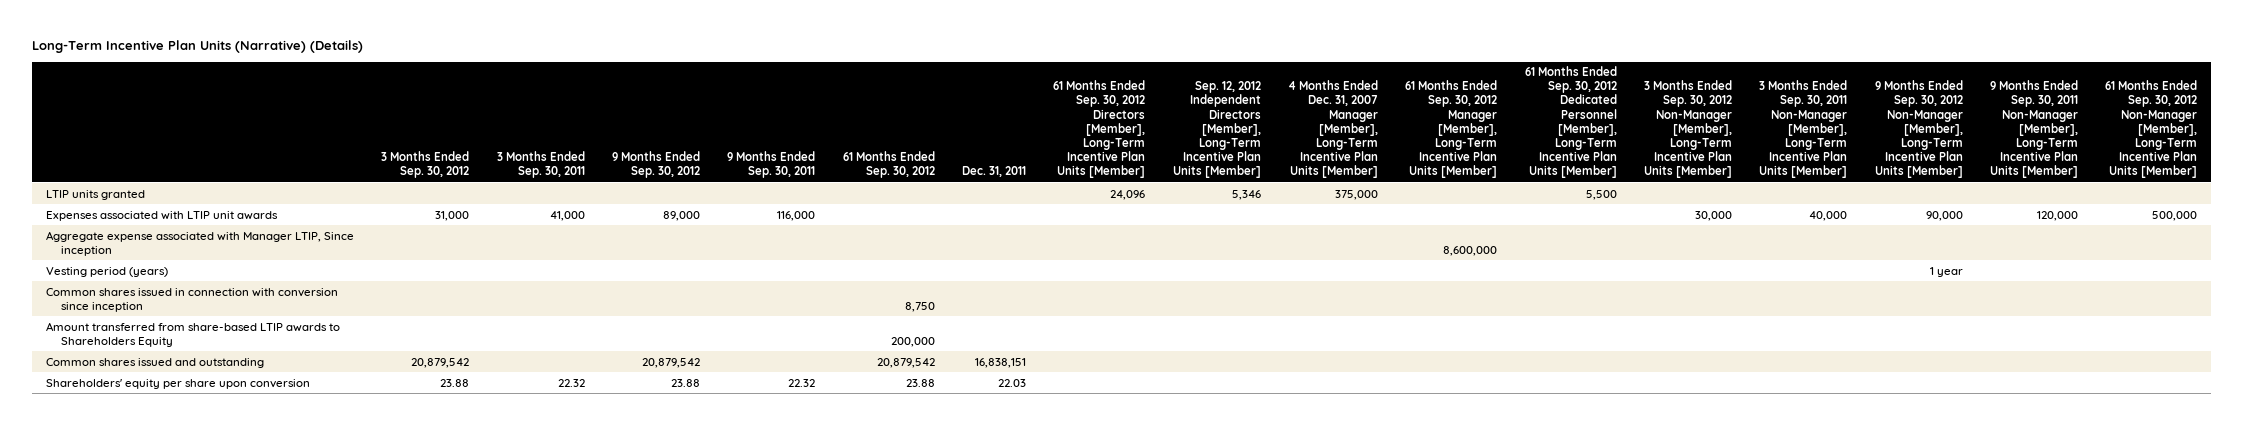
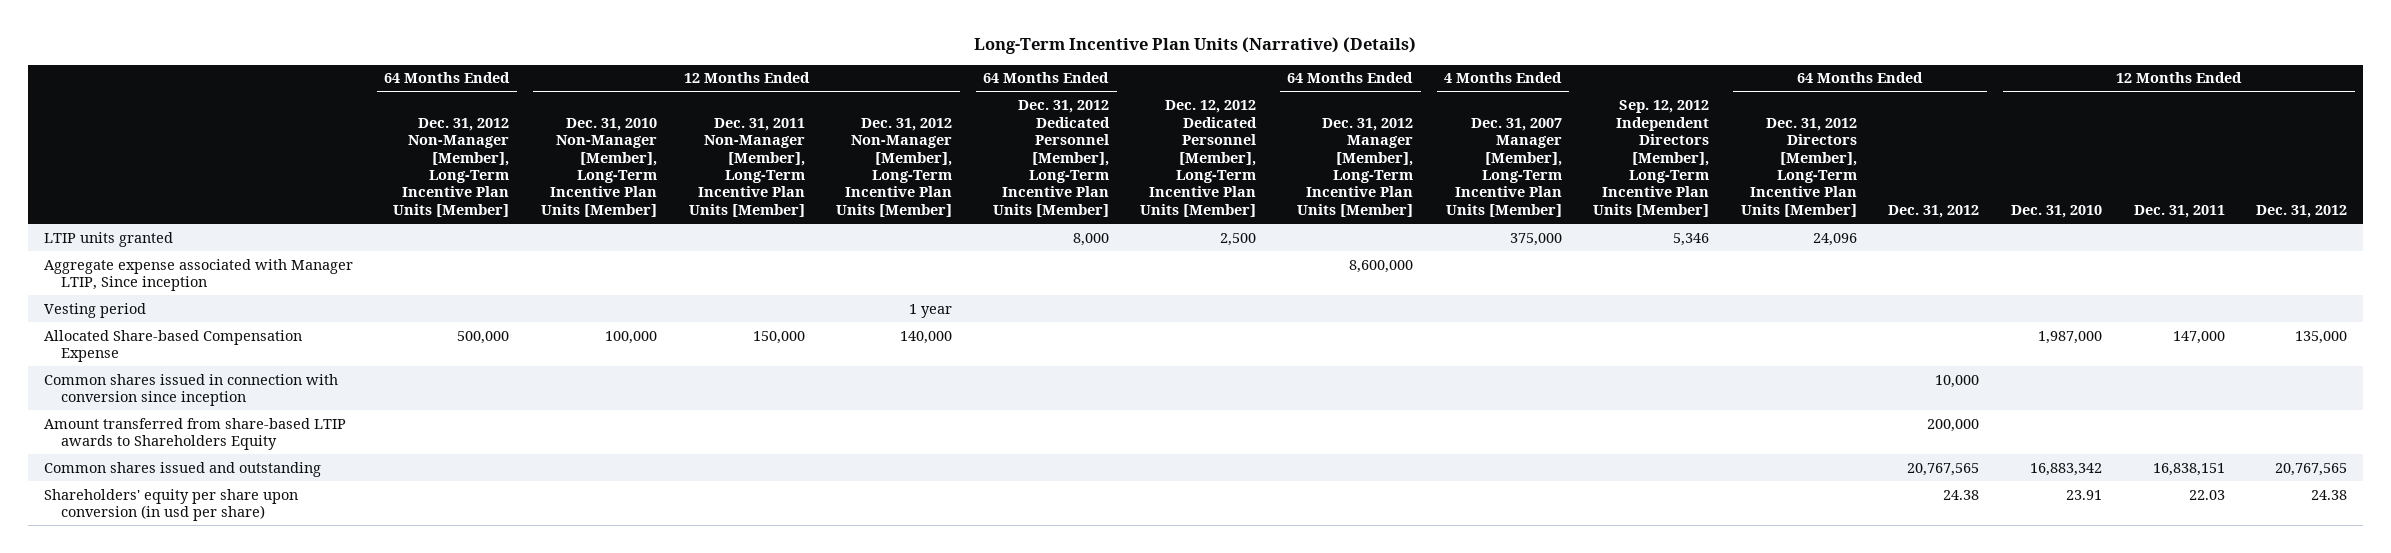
- | 3 Months Ended Sep. 30, 2012 | 3 Months Ended Sep. 30, 2011 | 9 Months Ended Sep. 30, 2012 | 9 Months Ended Sep. 30, 2011 | 61 Months Ended Sep. 30, 2012 | Dec. 31, 2011 | 61 Months Ended Sep. 30, 2012 Directors [Member], Long-Term Incentive Plan Units [Member] | Sep. 12, 2012 Independent Directors [Member], Long-Term Incentive Plan Units [Member] | 4 Months Ended Dec. 31, 2007 Manager [Member], Long-Term Incentive Plan Units [Member] | 61 Months Ended Sep. 30, 2012 Manager [Member], Long-Term Incentive Plan Units [Member] | 61 Months Ended Sep. 30, 2012 Dedicated Personnel [Member], Long-Term Incentive Plan Units [Member] | 3 Months Ended Sep. 30, 2012 Non-Manager [Member], Long-Term Incentive Plan Units [Member] | 3 Months Ended Sep. 30, 2011 Non-Manager [Member], Long-Term Incentive Plan Units [Member] | 9 Months Ended Sep. 30, 2012 Non-Manager [Member], Long-Term Incentive Plan Units [Member] | 9 Months Ended Sep. 30, 2011 Non-Manager [Member], Long-Term Incentive Plan Units [Member] | 61 Months Ended Sep. 30, 2012 Non-Manager [Member], Long-Term Incentive Plan Units [Member]
+ | 64 Months Ended Dec. 31, 2012 Non-Manager [Member], Long-Term Incentive Plan Units [Member] | 12 Months Ended Dec. 31, 2010 Non-Manager [Member], Long-Term Incentive Plan Units [Member] | 12 Months Ended Dec. 31, 2011 Non-Manager [Member], Long-Term Incentive Plan Units [Member] | 12 Months Ended Dec. 31, 2012 Non-Manager [Member], Long-Term Incentive Plan Units [Member] | 64 Months Ended Dec. 31, 2012 Dedicated Personnel [Member], Long-Term Incentive Plan Units [Member] | Dec. 12, 2012 Dedicated Personnel [Member], Long-Term Incentive Plan Units [Member] | 64 Months Ended Dec. 31, 2012 Manager [Member], Long-Term Incentive Plan Units [Member] | 4 Months Ended Dec. 31, 2007 Manager [Member], Long-Term Incentive Plan Units [Member] | Sep. 12, 2012 Independent Directors [Member], Long-Term Incentive Plan Units [Member] | 64 Months Ended Dec. 31, 2012 Directors [Member], Long-Term Incentive Plan Units [Member] | 64 Months Ended Dec. 31, 2012 | 12 Months Ended Dec. 31, 2010 | 12 Months Ended Dec. 31, 2011 | 12 Months Ended Dec. 31, 2012
- Expenses associated with LTIP unit awards | 31,000 | 41,000 | 89,000 | 116,000 | | | | | | | | 30,000 | 40,000 | 90,000 | 120,000 | 500,000
- Vesting period (years) | | | | | | | | | | | | | | 1 year | |
+ Vesting period | | | | 1 year | | | | | | | | | |
+ Allocated Share-based Compensation Expense | 500,000 | 100,000 | 150,000 | 140,000 | | | | | | | | 1,987,000 | 147,000 | 135,000
- Shareholders' equity per share upon conversion | 23.88 | 22.32 | 23.88 | 22.32 | 23.88 | 22.03 | | | | | | | | | |
+ Shareholders' equity per share upon conversion (in usd per share) | | | | | | | | | | | 24.38 | 23.91 | 22.03 | 24.38

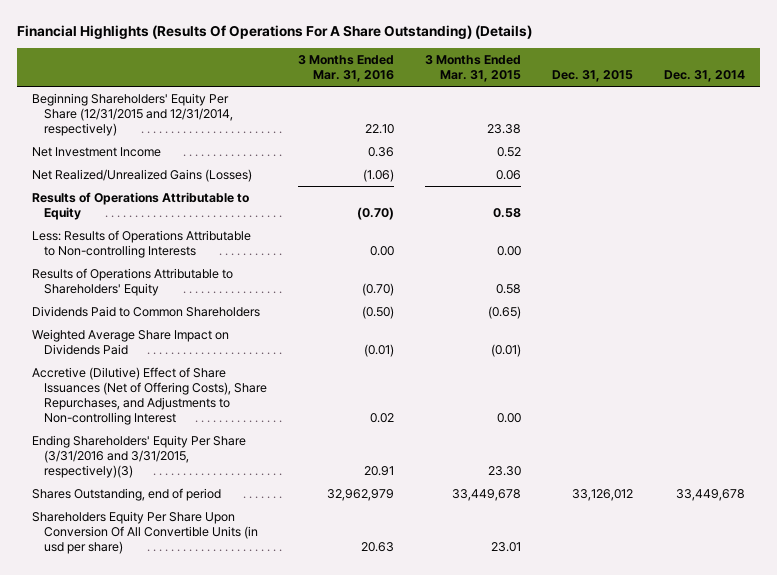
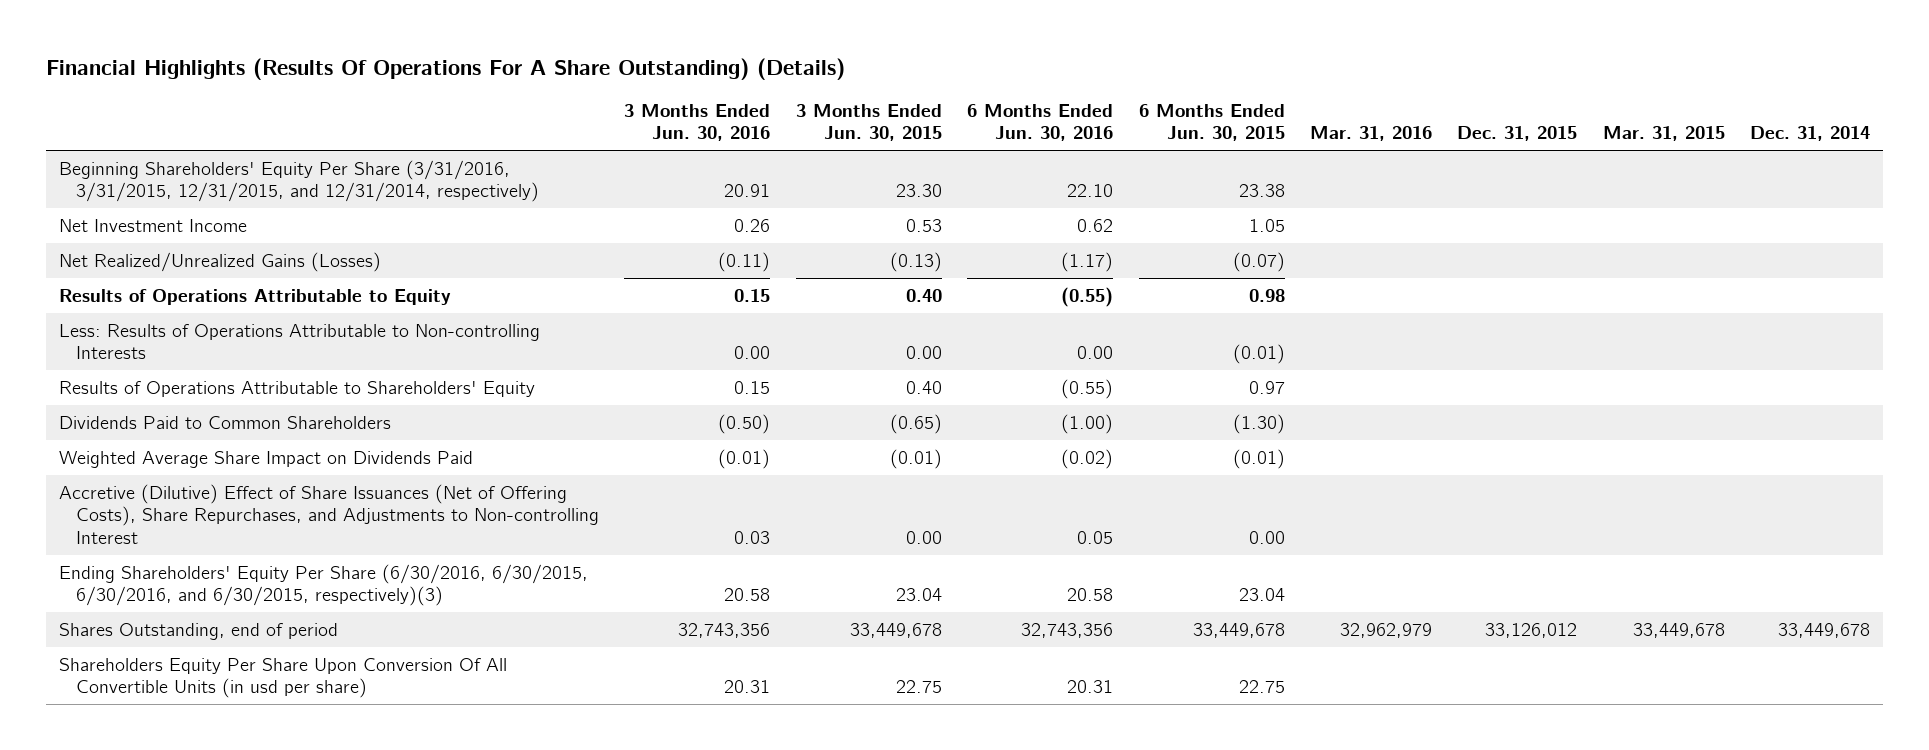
- | 3 Months Ended Mar. 31, 2016 | 3 Months Ended Mar. 31, 2015 | Dec. 31, 2015 | Dec. 31, 2014
+ | 3 Months Ended Jun. 30, 2016 | 3 Months Ended Jun. 30, 2015 | 6 Months Ended Jun. 30, 2016 | 6 Months Ended Jun. 30, 2015 | Mar. 31, 2016 | Dec. 31, 2015 | Mar. 31, 2015 | Dec. 31, 2014
- Beginning Shareholders' Equity Per Share (12/31/2015 and 12/31/2014, respectively) | 22.10 | 23.38 | |
+ Beginning Shareholders' Equity Per Share (3/31/2016, 3/31/2015, 12/31/2015, and 12/31/2014, respectively) | 20.91 | 23.30 | 22.10 | 23.38 | | | |
- Ending Shareholders' Equity Per Share (3/31/2016 and 3/31/2015, respectively)(3) | 20.91 | 23.30 | |
+ Ending Shareholders' Equity Per Share (6/30/2016, 6/30/2015, 6/30/2016, and 6/30/2015, respectively)(3) | 20.58 | 23.04 | 20.58 | 23.04 | | | |

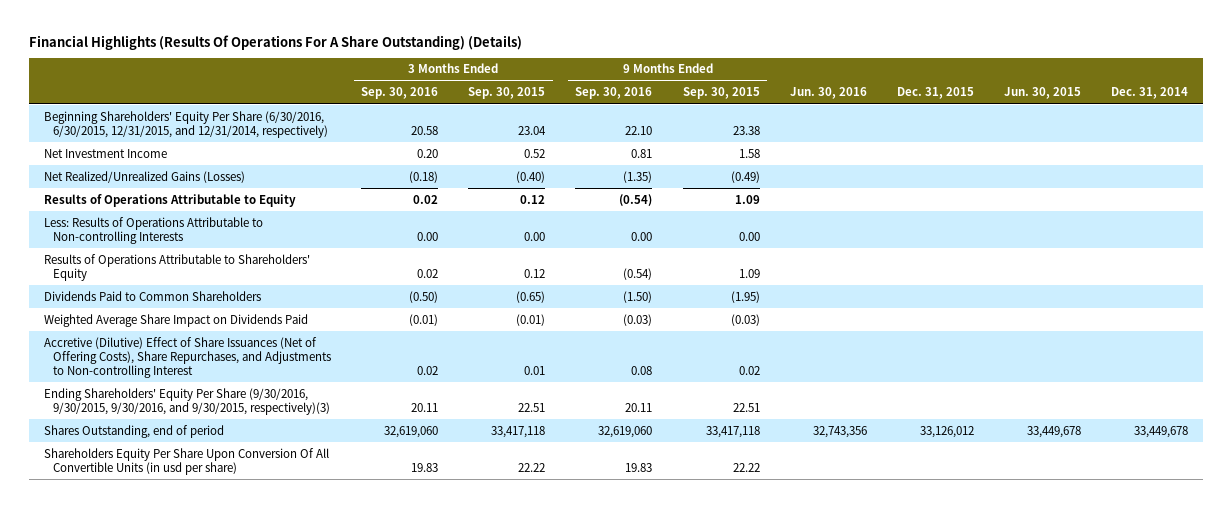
- | 3 Months Ended Jun. 30, 2016 | 3 Months Ended Jun. 30, 2015 | 6 Months Ended Jun. 30, 2016 | 6 Months Ended Jun. 30, 2015 | Mar. 31, 2016 | Dec. 31, 2015 | Mar. 31, 2015 | Dec. 31, 2014
+ | 3 Months Ended Sep. 30, 2016 | 3 Months Ended Sep. 30, 2015 | 9 Months Ended Sep. 30, 2016 | 9 Months Ended Sep. 30, 2015 | Jun. 30, 2016 | Dec. 31, 2015 | Jun. 30, 2015 | Dec. 31, 2014
- Beginning Shareholders' Equity Per Share (3/31/2016, 3/31/2015, 12/31/2015, and 12/31/2014, respectively) | 20.91 | 23.30 | 22.10 | 23.38 | | | |
+ Beginning Shareholders' Equity Per Share (6/30/2016, 6/30/2015, 12/31/2015, and 12/31/2014, respectively) | 20.58 | 23.04 | 22.10 | 23.38 | | | |
- Ending Shareholders' Equity Per Share (6/30/2016, 6/30/2015, 6/30/2016, and 6/30/2015, respectively)(3) | 20.58 | 23.04 | 20.58 | 23.04 | | | |
+ Ending Shareholders' Equity Per Share (9/30/2016, 9/30/2015, 9/30/2016, and 9/30/2015, respectively)(3) | 20.11 | 22.51 | 20.11 | 22.51 | | | |

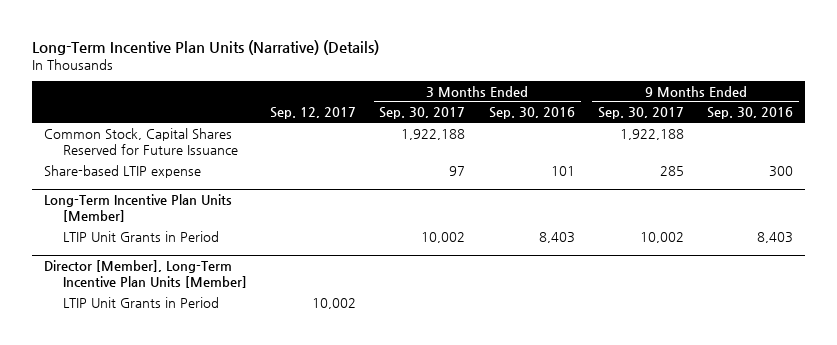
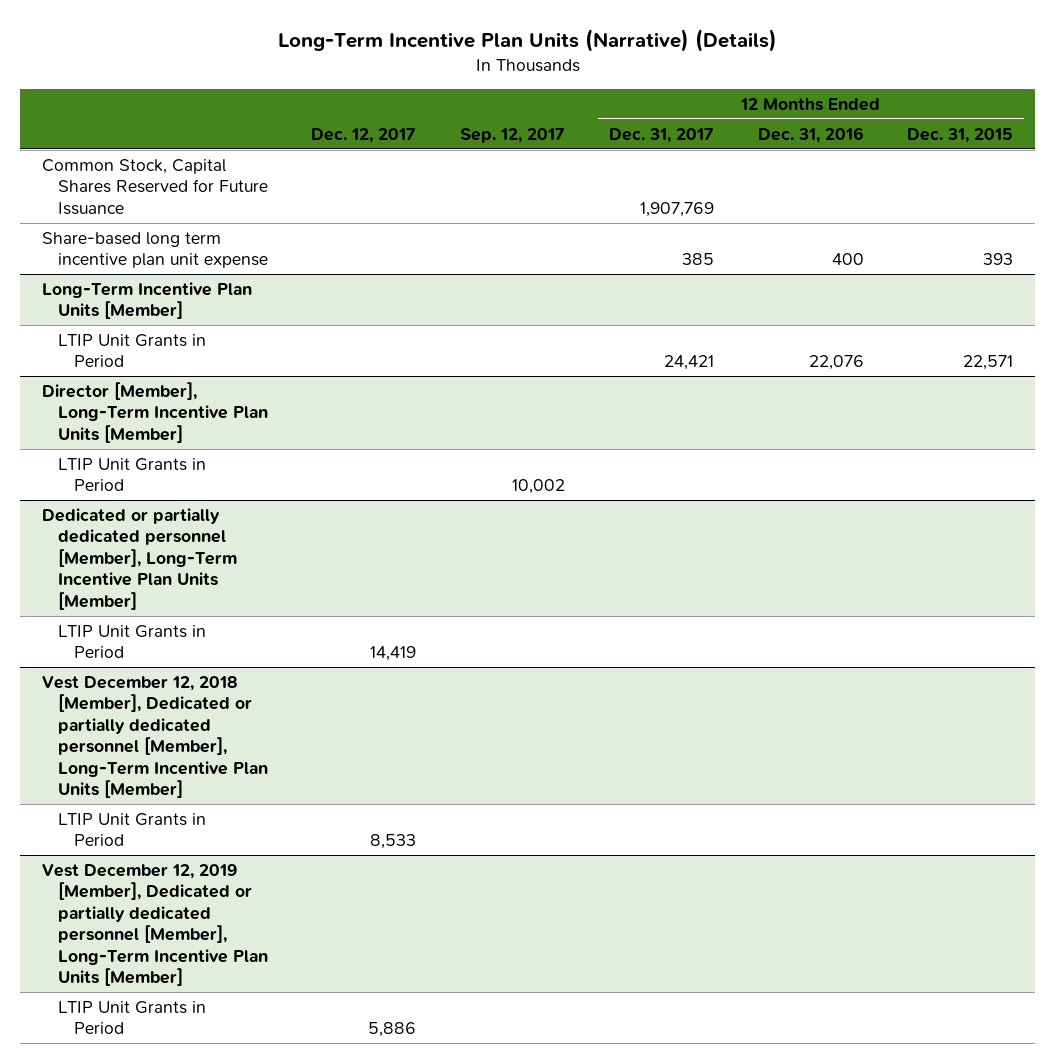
- | Sep. 12, 2017 | 3 Months Ended Sep. 30, 2017 | 3 Months Ended Sep. 30, 2016 | 9 Months Ended Sep. 30, 2017 | 9 Months Ended Sep. 30, 2016
+ | Dec. 12, 2017 | Sep. 12, 2017 | 12 Months Ended Dec. 31, 2017 | 12 Months Ended Dec. 31, 2016 | 12 Months Ended Dec. 31, 2015
- Share-based LTIP expense | | 97 | 101 | 285 | 300
+ Share-based long term incentive plan unit expense | | | 385 | 400 | 393
+ Dedicated or partially dedicated personnel [Member], Long-Term Incentive Plan Units [Member]
+ LTIP Unit Grants in Period | 14,419 | | | |
+ Vest December 12, 2018 [Member], Dedicated or partially dedicated personnel [Member], Long-Term Incentive Plan Units [Member]
+ LTIP Unit Grants in Period | 8,533 | | | |
+ Vest December 12, 2019 [Member], Dedicated or partially dedicated personnel [Member], Long-Term Incentive Plan Units [Member]
+ LTIP Unit Grants in Period | 5,886 | | | |

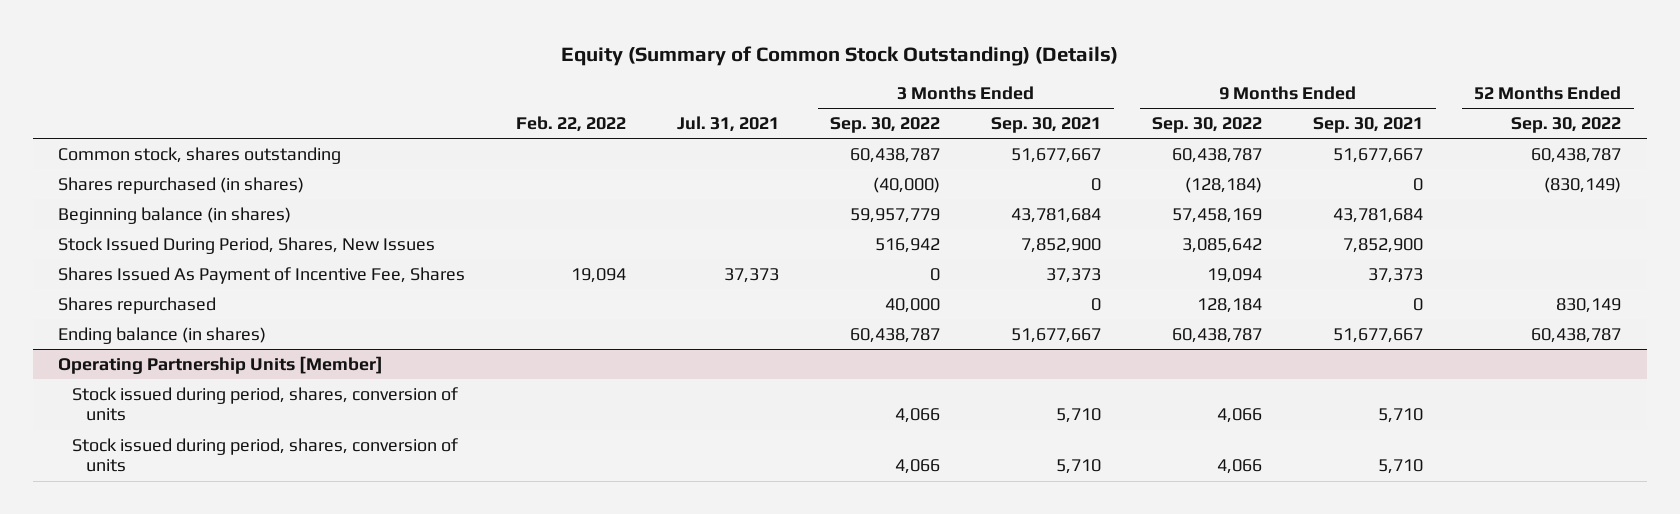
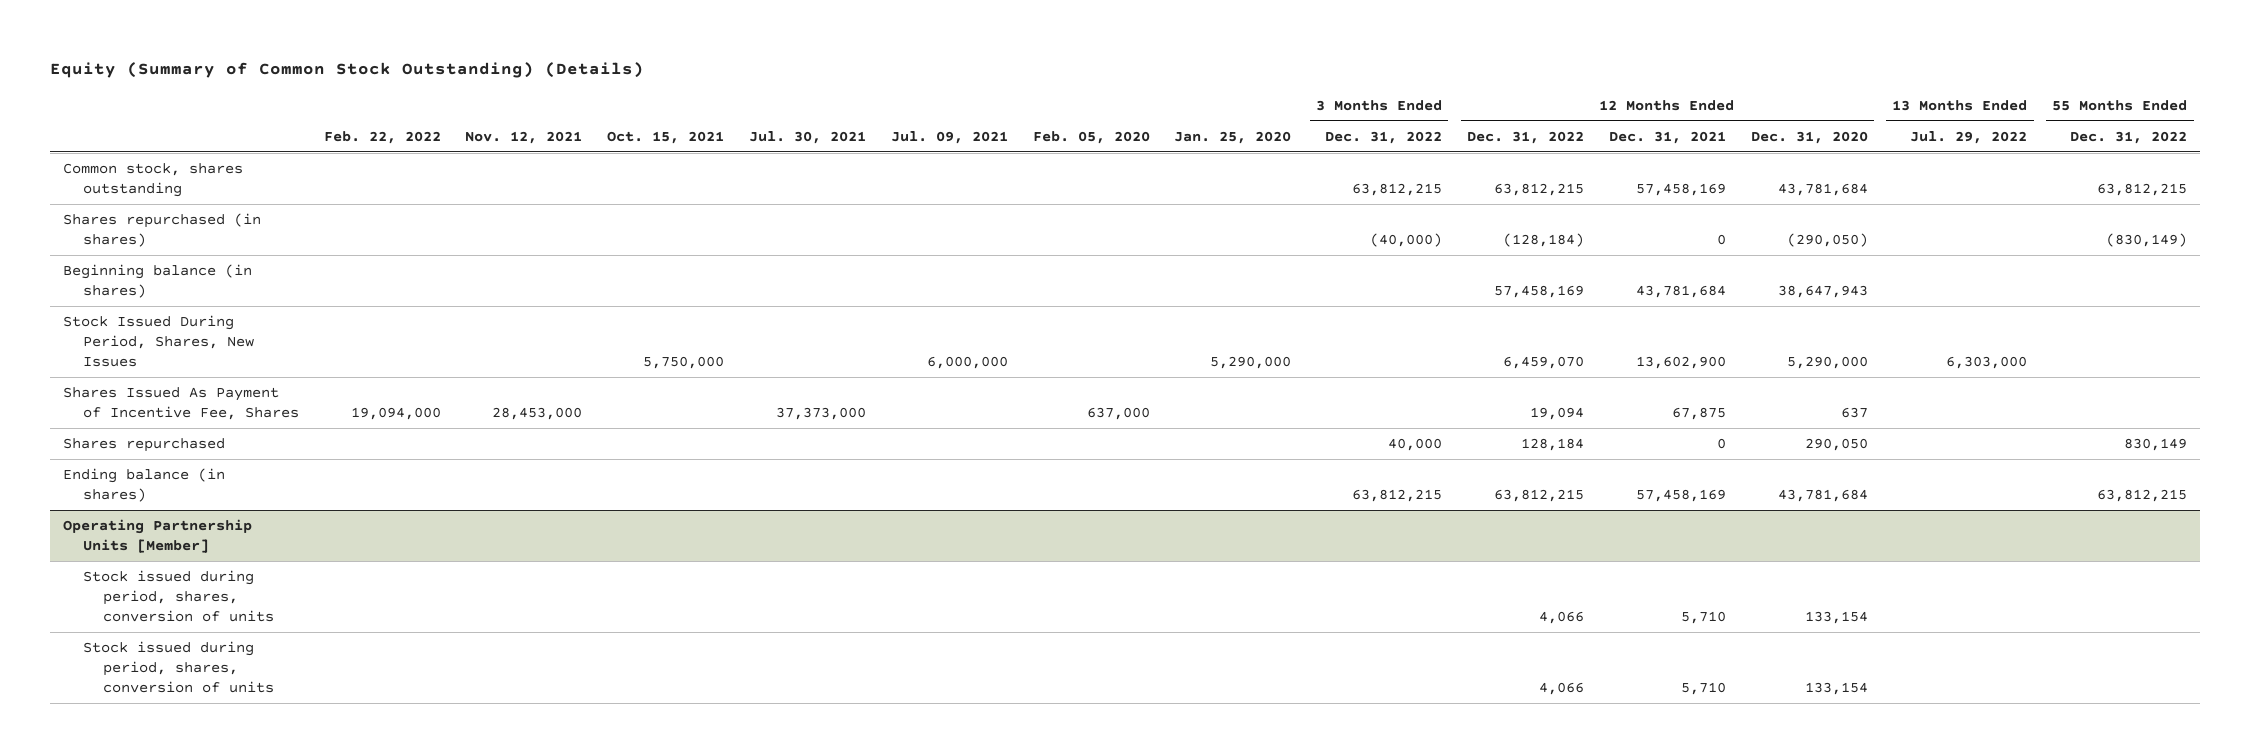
- | Feb. 22, 2022 | Jul. 31, 2021 | 3 Months Ended Sep. 30, 2022 | 3 Months Ended Sep. 30, 2021 | 9 Months Ended Sep. 30, 2022 | 9 Months Ended Sep. 30, 2021 | 52 Months Ended Sep. 30, 2022
+ | Feb. 22, 2022 | Nov. 12, 2021 | Oct. 15, 2021 | Jul. 30, 2021 | Jul. 09, 2021 | Feb. 05, 2020 | Jan. 25, 2020 | 3 Months Ended Dec. 31, 2022 | 12 Months Ended Dec. 31, 2022 | 12 Months Ended Dec. 31, 2021 | 12 Months Ended Dec. 31, 2020 | 13 Months Ended Jul. 29, 2022 | 55 Months Ended Dec. 31, 2022
- Shares Issued As Payment of Incentive Fee, Shares | 19,094 | 37,373 | 0 | 37,373 | 19,094 | 37,373 |
+ Shares Issued As Payment of Incentive Fee, Shares | 19,094,000 | 28,453,000 | | 37,373,000 | | 637,000 | | | 19,094 | 67,875 | 637 | |

